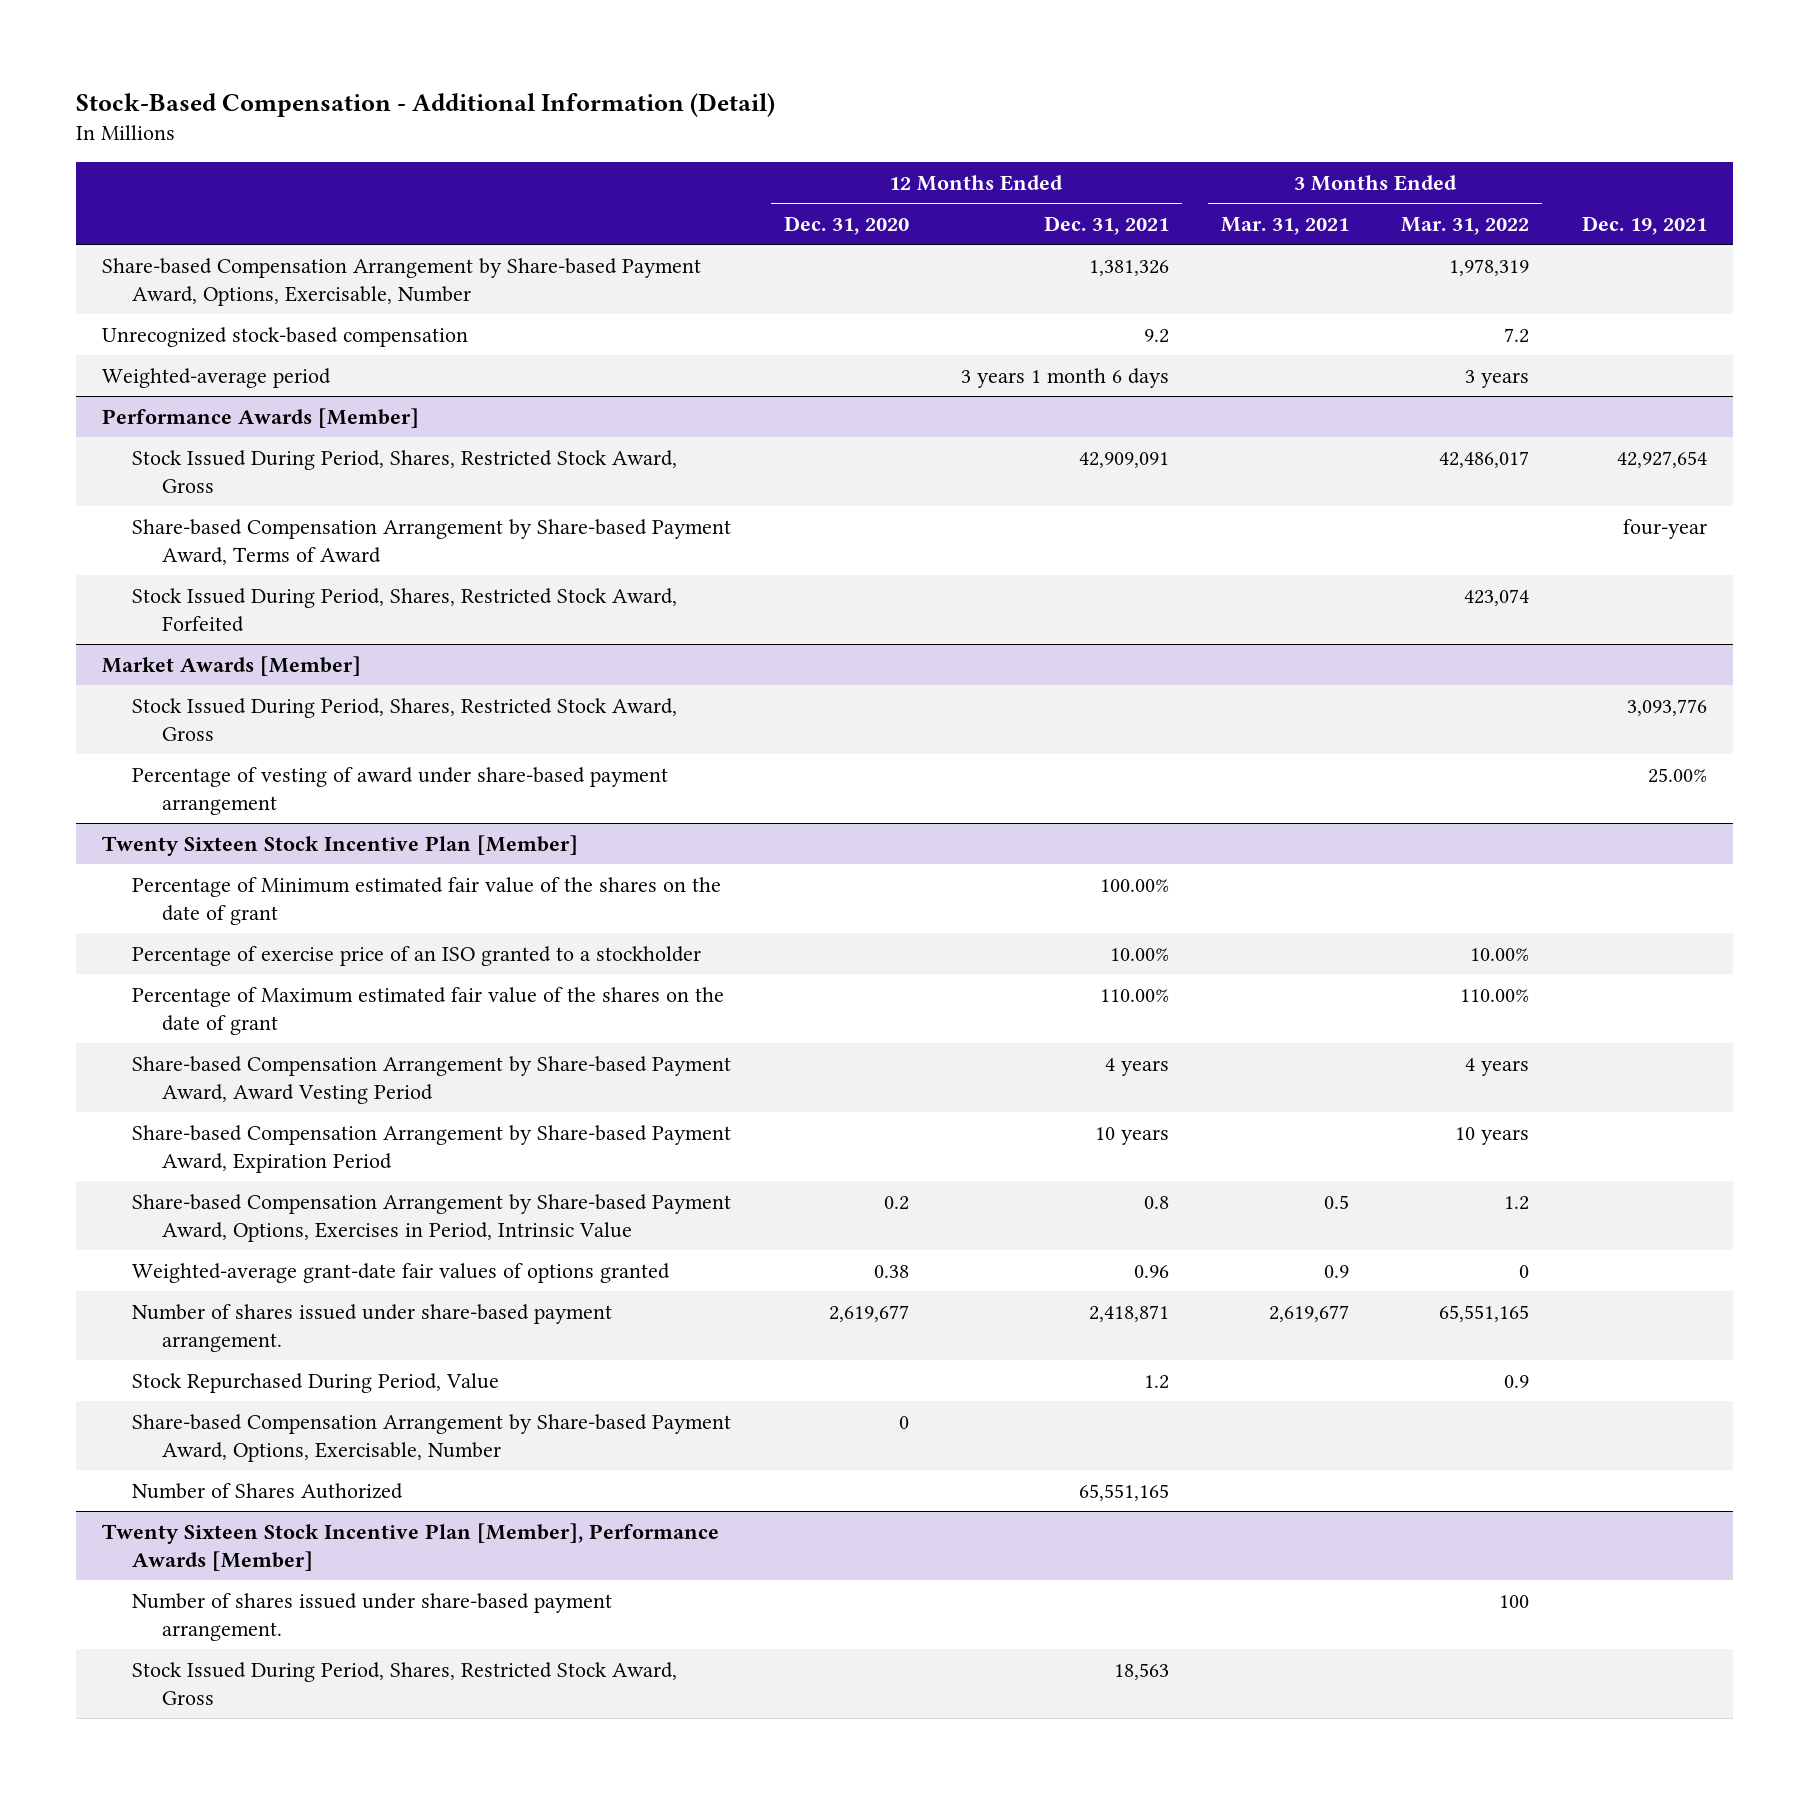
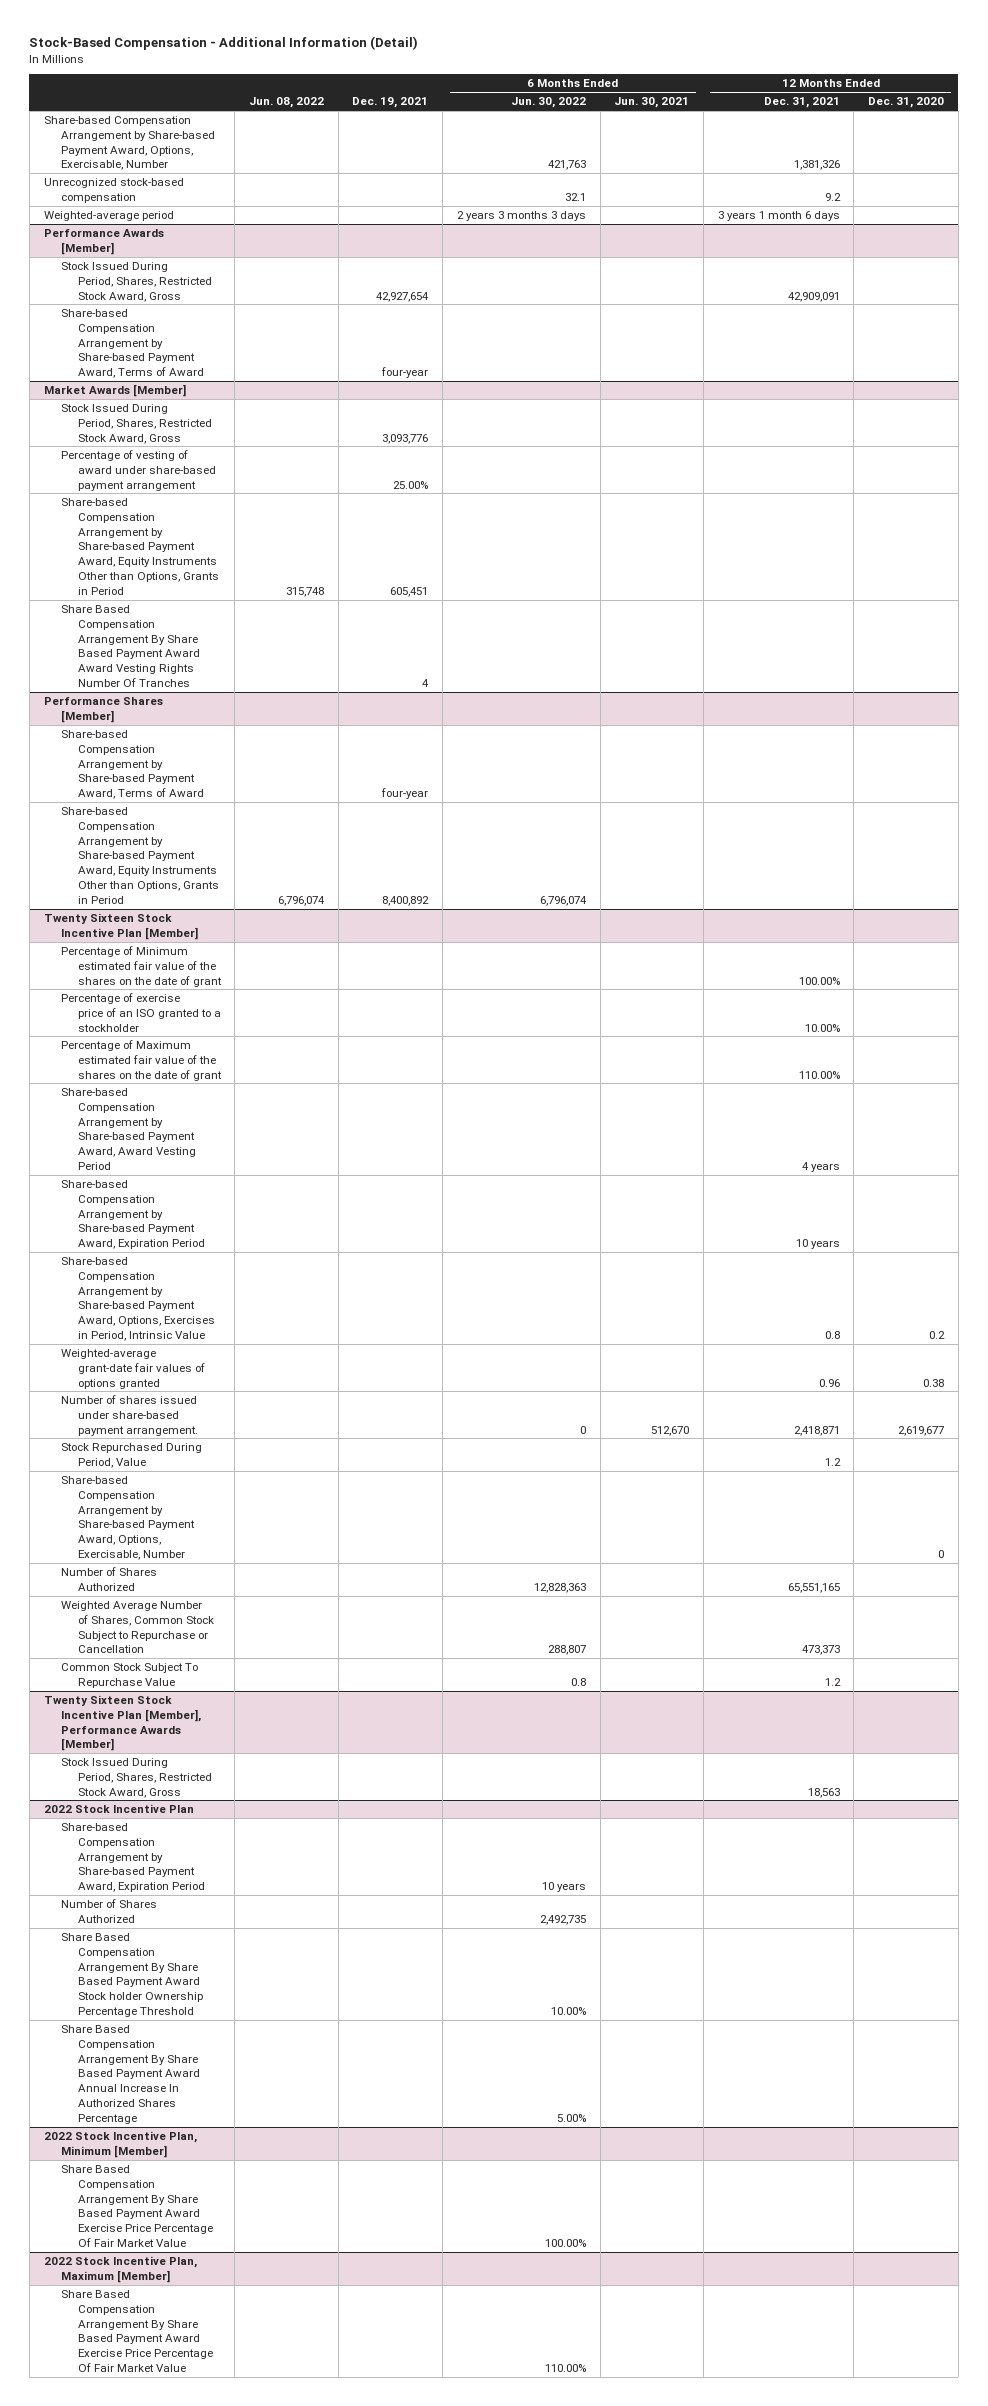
- | 12 Months Ended Dec. 31, 2020 | 12 Months Ended Dec. 31, 2021 | 3 Months Ended Mar. 31, 2021 | 3 Months Ended Mar. 31, 2022 | Dec. 19, 2021
+ | Jun. 08, 2022 | Dec. 19, 2021 | 6 Months Ended Jun. 30, 2022 | 6 Months Ended Jun. 30, 2021 | 12 Months Ended Dec. 31, 2021 | 12 Months Ended Dec. 31, 2020
@ Performance Awards [Member]
- Stock Issued During Period, Shares, Restricted Stock Award, Forfeited | | | | 423,074 |
@ Market Awards [Member]
+ Share-based Compensation Arrangement by Share-based Payment Award, Equity Instruments Other than Options, Grants in Period | 315,748 | 605,451 | | | |
+ Share Based Compensation Arrangement By Share Based Payment Award Award Vesting Rights Number Of Tranches | | 4 | | | |
+ Performance Shares [Member]
+ Share-based Compensation Arrangement by Share-based Payment Award, Terms of Award | | four-year | | | |
+ Share-based Compensation Arrangement by Share-based Payment Award, Equity Instruments Other than Options, Grants in Period | 6,796,074 | 8,400,892 | 6,796,074 | | |
@ Twenty Sixteen Stock Incentive Plan [Member]
+ Weighted Average Number of Shares, Common Stock Subject to Repurchase or Cancellation | | | 288,807 | | 473,373 |
+ Common Stock Subject To Repurchase Value | | | 0.8 | | 1.2 |
@ Twenty Sixteen Stock Incentive Plan [Member], Performance Awards [Member]
- Number of shares issued under share-based payment arrangement. | | | | 100 |
+ 2022 Stock Incentive Plan
+ Share-based Compensation Arrangement by Share-based Payment Award, Expiration Period | | | 10 years | | |
+ Number of Shares Authorized | | | 2,492,735 | | |
+ Share Based Compensation Arrangement By Share Based Payment Award Stock holder Ownership Percentage Threshold | | | 10.00% | | |
+ Share Based Compensation Arrangement By Share Based Payment Award Annual Increase In Authorized Shares Percentage | | | 5.00% | | |
+ 2022 Stock Incentive Plan, Minimum [Member]
+ Share Based Compensation Arrangement By Share Based Payment Award Exercise Price Percentage Of Fair Market Value | | | 100.00% | | |
+ 2022 Stock Incentive Plan, Maximum [Member]
+ Share Based Compensation Arrangement By Share Based Payment Award Exercise Price Percentage Of Fair Market Value | | | 110.00% | | |

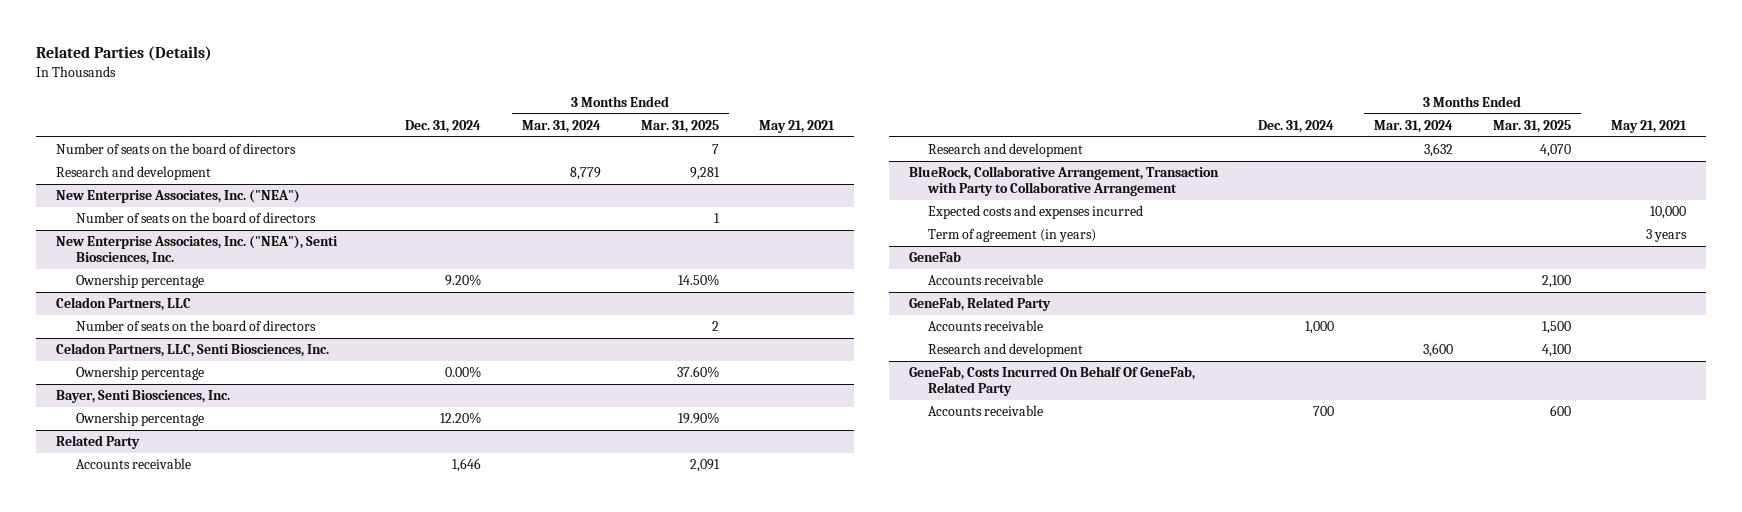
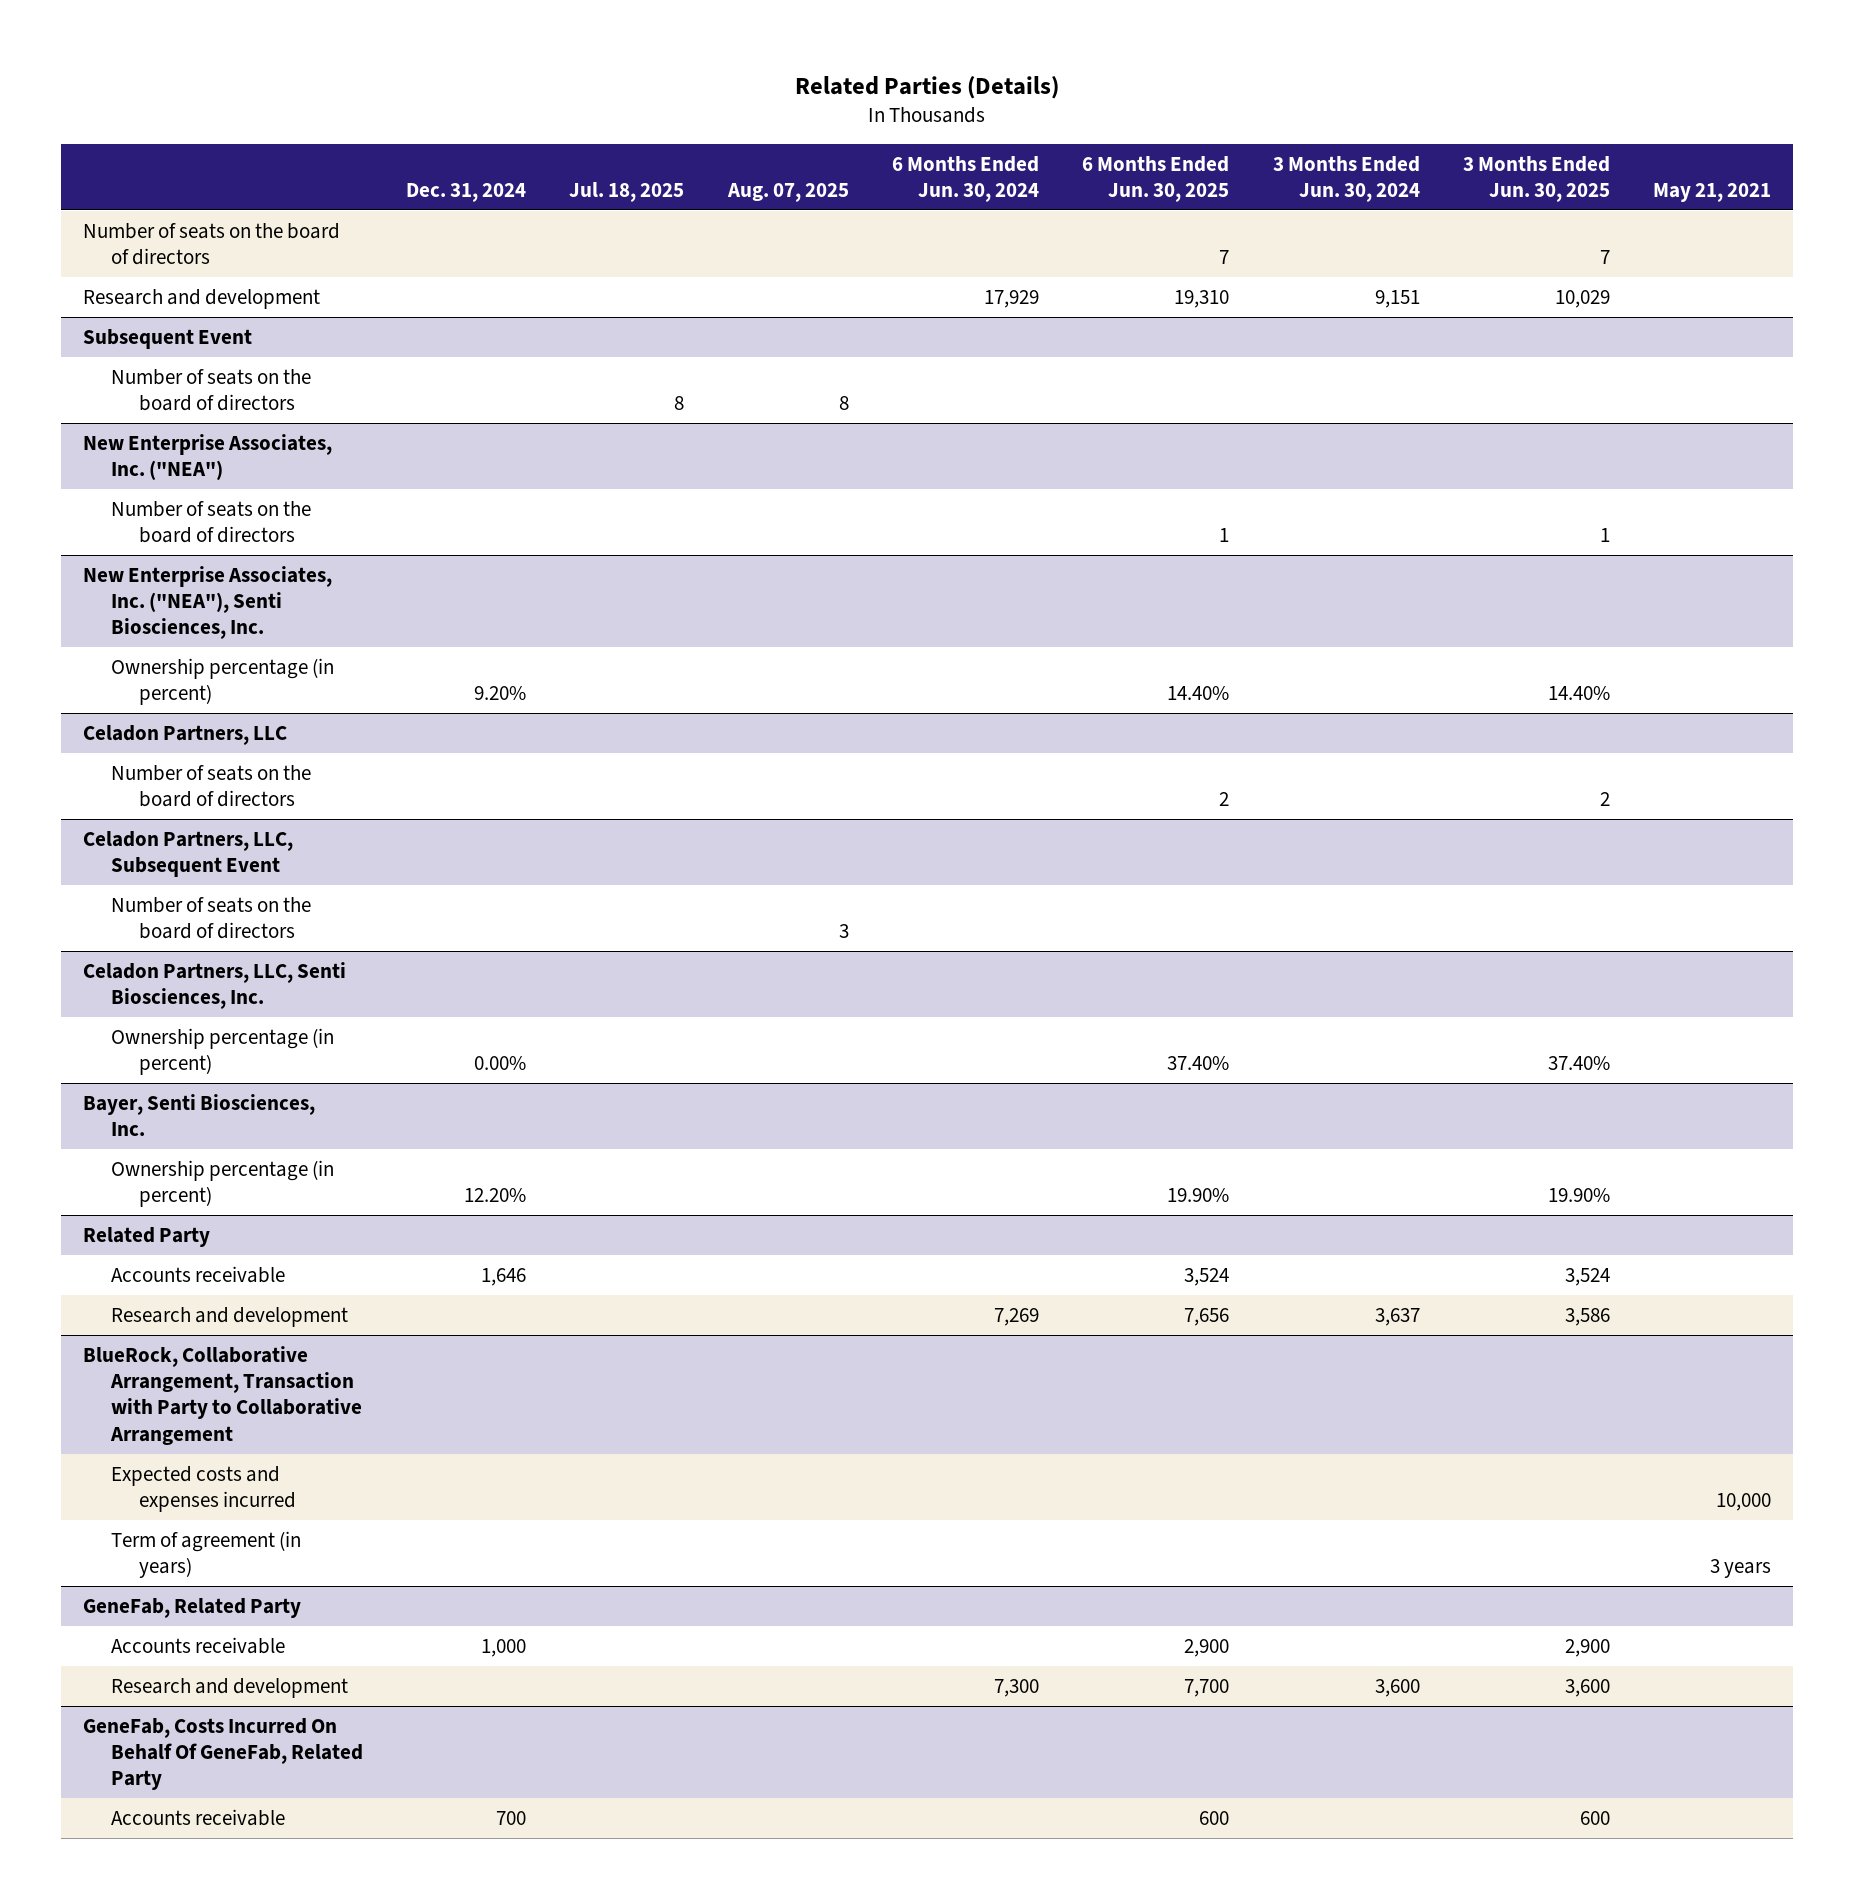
- | Dec. 31, 2024 | 3 Months Ended Mar. 31, 2024 | 3 Months Ended Mar. 31, 2025 | May 21, 2021
+ | Dec. 31, 2024 | Jul. 18, 2025 | Aug. 07, 2025 | 6 Months Ended Jun. 30, 2024 | 6 Months Ended Jun. 30, 2025 | 3 Months Ended Jun. 30, 2024 | 3 Months Ended Jun. 30, 2025 | May 21, 2021
+ Subsequent Event
+ Number of seats on the board of directors | | 8 | 8 | | | | |
@ New Enterprise Associates, Inc. ("NEA"), Senti Biosciences, Inc.
- Ownership percentage | 9.20% | | 14.50% |
+ Ownership percentage (in percent) | 9.20% | | | | 14.40% | | 14.40% |
+ Celadon Partners, LLC, Subsequent Event
+ Number of seats on the board of directors | | | 3 | | | | |
@ Celadon Partners, LLC, Senti Biosciences, Inc.
- Ownership percentage | 0.00% | | 37.60% |
+ Ownership percentage (in percent) | 0.00% | | | | 37.40% | | 37.40% |
@ Bayer, Senti Biosciences, Inc.
- Ownership percentage | 12.20% | | 19.90% |
+ Ownership percentage (in percent) | 12.20% | | | | 19.90% | | 19.90% |
- GeneFab
- Accounts receivable | | | 2,100 |

